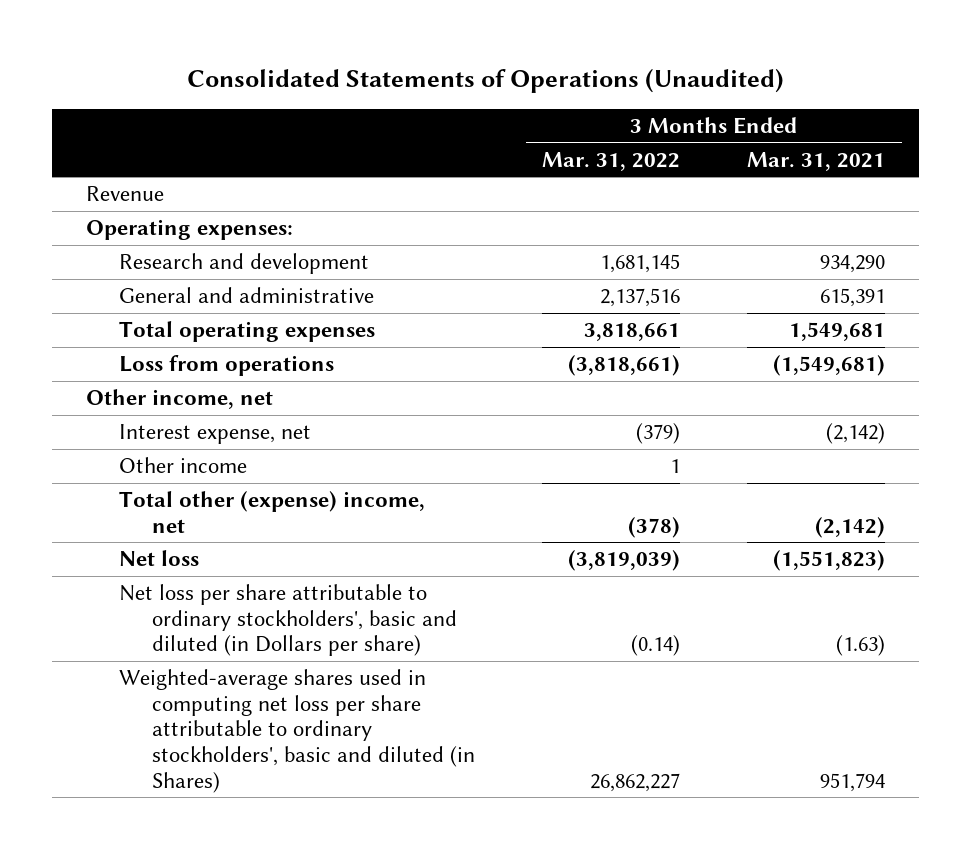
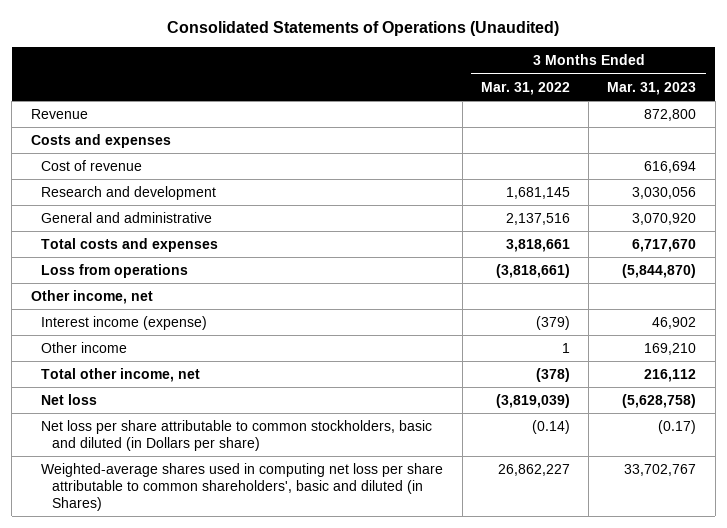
- | 3 Months Ended Mar. 31, 2022 | 3 Months Ended Mar. 31, 2021
+ | 3 Months Ended Mar. 31, 2022 | 3 Months Ended Mar. 31, 2023
- Operating expenses:
+ Costs and expenses
+ Cost of revenue | | 616,694
- Total operating expenses | 3,818,661 | 1,549,681
+ Total costs and expenses | 3,818,661 | 6,717,670
- Interest expense, net | (379) | (2,142)
+ Interest income (expense) | (379) | 46,902
- Total other (expense) income, net | (378) | (2,142)
+ Total other income, net | (378) | 216,112
- Net loss per share attributable to ordinary stockholders', basic and diluted (in Dollars per share) | (0.14) | (1.63)
- Weighted-average shares used in computing net loss per share attributable to ordinary stockholders', basic and diluted (in Shares) | 26,862,227 | 951,794
+ Net loss per share attributable to common stockholders, basic and diluted (in Dollars per share) | (0.14) | (0.17)
+ Weighted-average shares used in computing net loss per share attributable to common shareholders', basic and diluted (in Shares) | 26,862,227 | 33,702,767

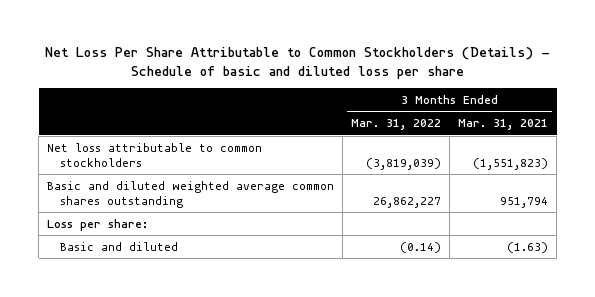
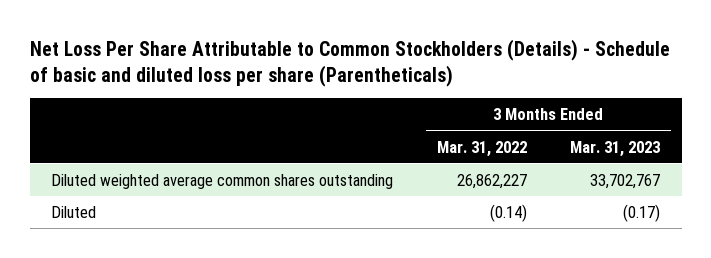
- Net Loss Per Share Attributable to Common Stockholders (Details) - Schedule of basic and diluted loss per share
+ Net Loss Per Share Attributable to Common Stockholders (Details) - Schedule of basic and diluted loss per share (Parentheticals)
- | 3 Months Ended Mar. 31, 2022 | 3 Months Ended Mar. 31, 2021
+ | 3 Months Ended Mar. 31, 2022 | 3 Months Ended Mar. 31, 2023
- Net loss attributable to common stockholders | (3,819,039) | (1,551,823)
- Basic and diluted weighted average common shares outstanding | 26,862,227 | 951,794
- Loss per share:
- Basic and diluted | (0.14) | (1.63)
+ Diluted weighted average common shares outstanding | 26,862,227 | 33,702,767
+ Diluted | (0.14) | (0.17)

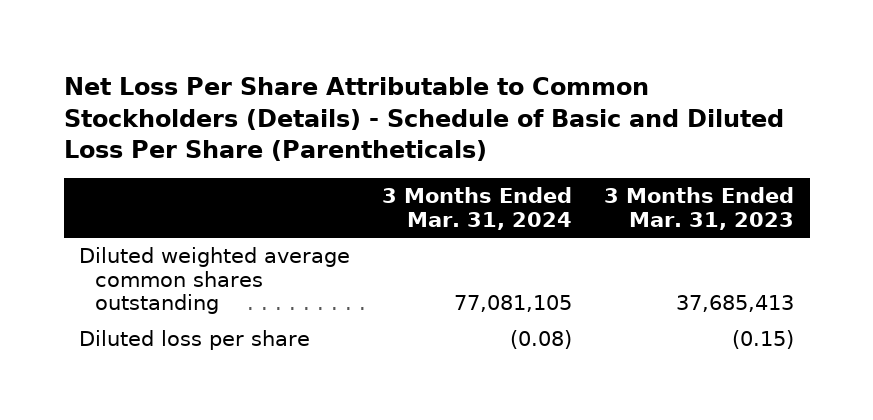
- Net Loss Per Share Attributable to Common Stockholders (Details) - Schedule of basic and diluted loss per share (Parentheticals)
+ Net Loss Per Share Attributable to Common Stockholders (Details) - Schedule of Basic and Diluted Loss Per Share (Parentheticals)
- | 3 Months Ended Mar. 31, 2022 | 3 Months Ended Mar. 31, 2023
+ | 3 Months Ended Mar. 31, 2024 | 3 Months Ended Mar. 31, 2023
- Diluted weighted average common shares outstanding | 26,862,227 | 33,702,767
- Diluted | (0.14) | (0.17)
+ Diluted weighted average common shares outstanding | 77,081,105 | 37,685,413
+ Diluted loss per share | (0.08) | (0.15)

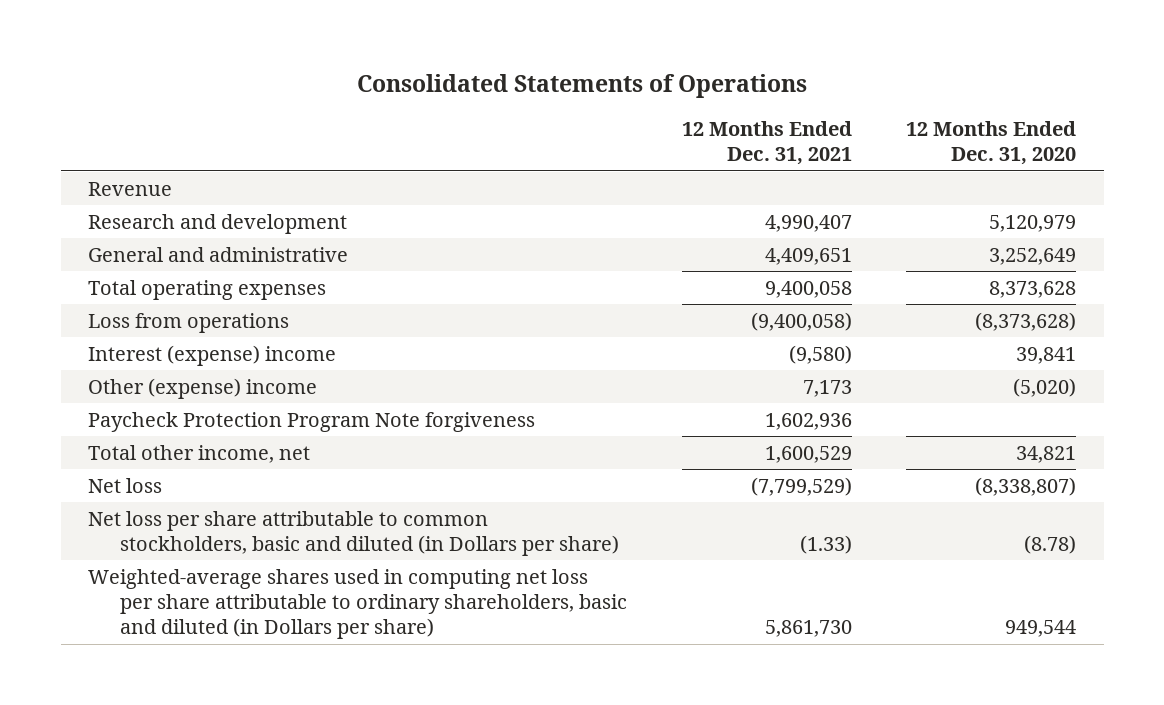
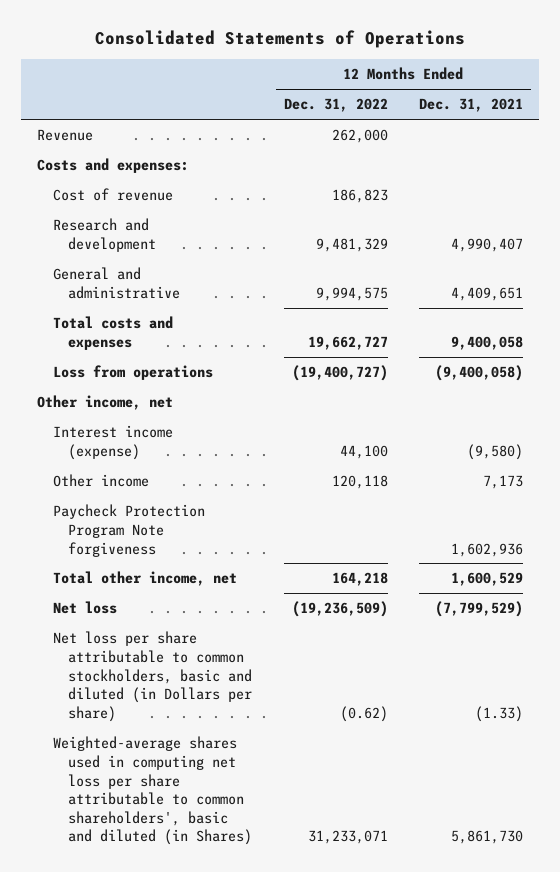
- | 12 Months Ended Dec. 31, 2021 | 12 Months Ended Dec. 31, 2020
+ | 12 Months Ended Dec. 31, 2022 | 12 Months Ended Dec. 31, 2021
+ Costs and expenses:
+ Cost of revenue | 186,823 |
- Total operating expenses | 9,400,058 | 8,373,628
+ Total costs and expenses | 19,662,727 | 9,400,058
- Interest (expense) income | (9,580) | 39,841
- Other (expense) income | 7,173 | (5,020)
+ Other income, net
+ Interest income (expense) | 44,100 | (9,580)
+ Other income | 120,118 | 7,173
- Weighted-average shares used in computing net loss per share attributable to ordinary shareholders, basic and diluted (in Dollars per share) | 5,861,730 | 949,544
+ Weighted-average shares used in computing net loss per share attributable to common shareholders', basic and diluted (in Shares) | 31,233,071 | 5,861,730

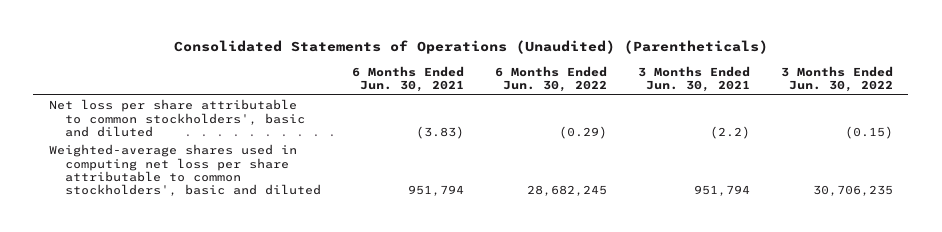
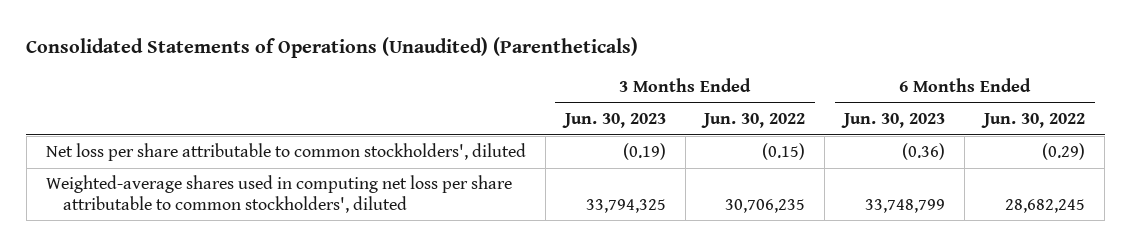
- | 6 Months Ended Jun. 30, 2021 | 6 Months Ended Jun. 30, 2022 | 3 Months Ended Jun. 30, 2021 | 3 Months Ended Jun. 30, 2022
+ | 3 Months Ended Jun. 30, 2023 | 3 Months Ended Jun. 30, 2022 | 6 Months Ended Jun. 30, 2023 | 6 Months Ended Jun. 30, 2022
- Net loss per share attributable to common stockholders', basic and diluted | (3.83) | (0.29) | (2.2) | (0.15)
- Weighted-average shares used in computing net loss per share attributable to common stockholders', basic and diluted | 951,794 | 28,682,245 | 951,794 | 30,706,235
+ Net loss per share attributable to common stockholders', diluted | (0.19) | (0.15) | (0.36) | (0.29)
+ Weighted-average shares used in computing net loss per share attributable to common stockholders', diluted | 33,794,325 | 30,706,235 | 33,748,799 | 28,682,245

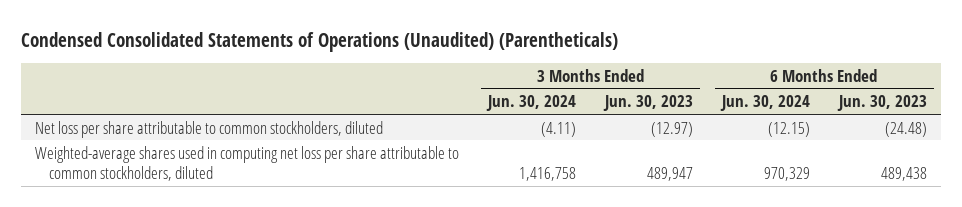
- Consolidated Statements of Operations (Unaudited) (Parentheticals)
+ Condensed Consolidated Statements of Operations (Unaudited) (Parentheticals)
- | 3 Months Ended Jun. 30, 2023 | 3 Months Ended Jun. 30, 2022 | 6 Months Ended Jun. 30, 2023 | 6 Months Ended Jun. 30, 2022
+ | 3 Months Ended Jun. 30, 2024 | 3 Months Ended Jun. 30, 2023 | 6 Months Ended Jun. 30, 2024 | 6 Months Ended Jun. 30, 2023
- Net loss per share attributable to common stockholders', diluted | (0.19) | (0.15) | (0.36) | (0.29)
- Weighted-average shares used in computing net loss per share attributable to common stockholders', diluted | 33,794,325 | 30,706,235 | 33,748,799 | 28,682,245
+ Net loss per share attributable to common stockholders, diluted | (4.11) | (12.97) | (12.15) | (24.48)
+ Weighted-average shares used in computing net loss per share attributable to common stockholders, diluted | 1,416,758 | 489,947 | 970,329 | 489,438

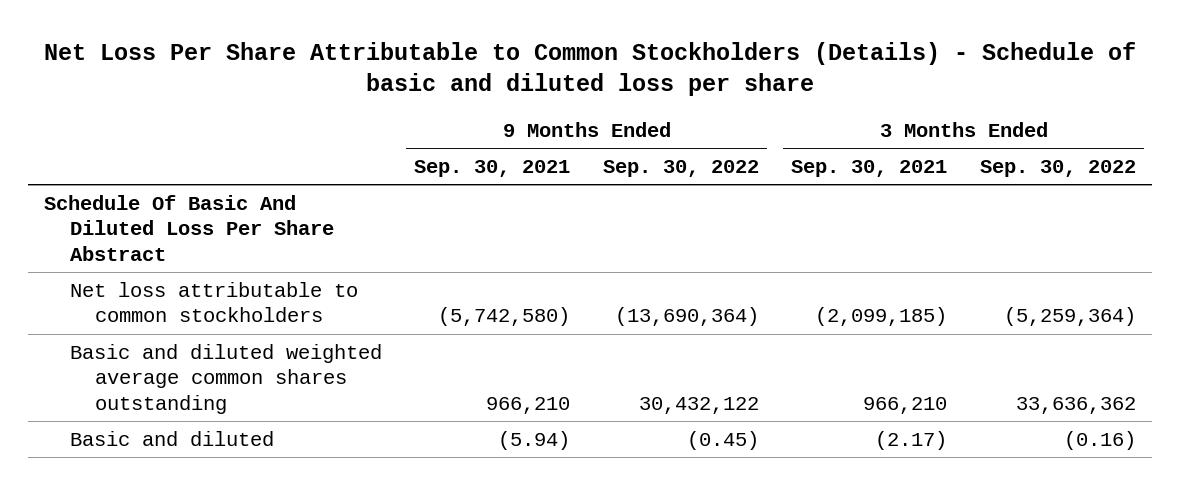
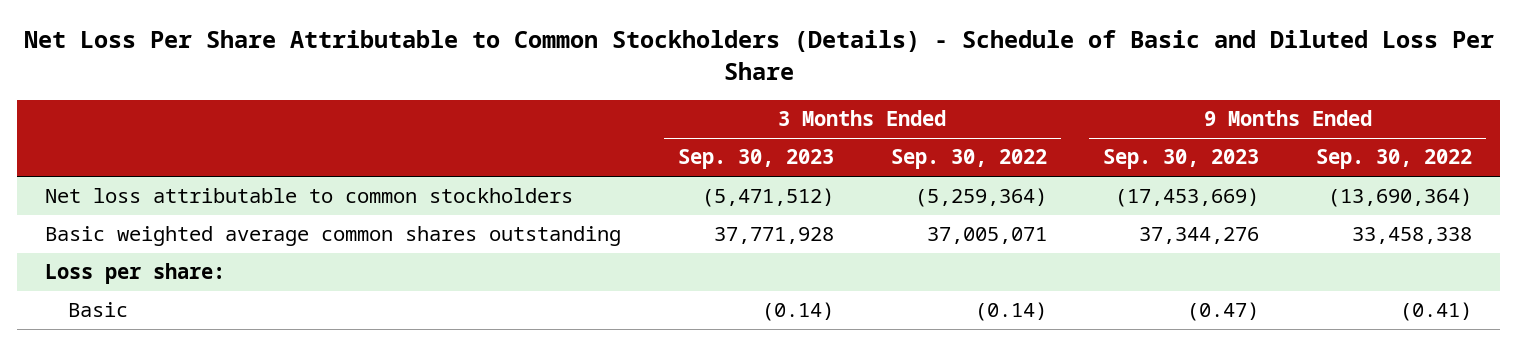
- Net Loss Per Share Attributable to Common Stockholders (Details) - Schedule of basic and diluted loss per share
+ Net Loss Per Share Attributable to Common Stockholders (Details) - Schedule of Basic and Diluted Loss Per Share
- | 9 Months Ended Sep. 30, 2021 | 9 Months Ended Sep. 30, 2022 | 3 Months Ended Sep. 30, 2021 | 3 Months Ended Sep. 30, 2022
+ | 3 Months Ended Sep. 30, 2023 | 3 Months Ended Sep. 30, 2022 | 9 Months Ended Sep. 30, 2023 | 9 Months Ended Sep. 30, 2022
- Schedule Of Basic And Diluted Loss Per Share Abstract
- Basic and diluted weighted average common shares outstanding | 966,210 | 30,432,122 | 966,210 | 33,636,362
- Basic and diluted | (5.94) | (0.45) | (2.17) | (0.16)
+ Basic weighted average common shares outstanding | 37,771,928 | 37,005,071 | 37,344,276 | 33,458,338
+ Loss per share:
+ Basic | (0.14) | (0.14) | (0.47) | (0.41)

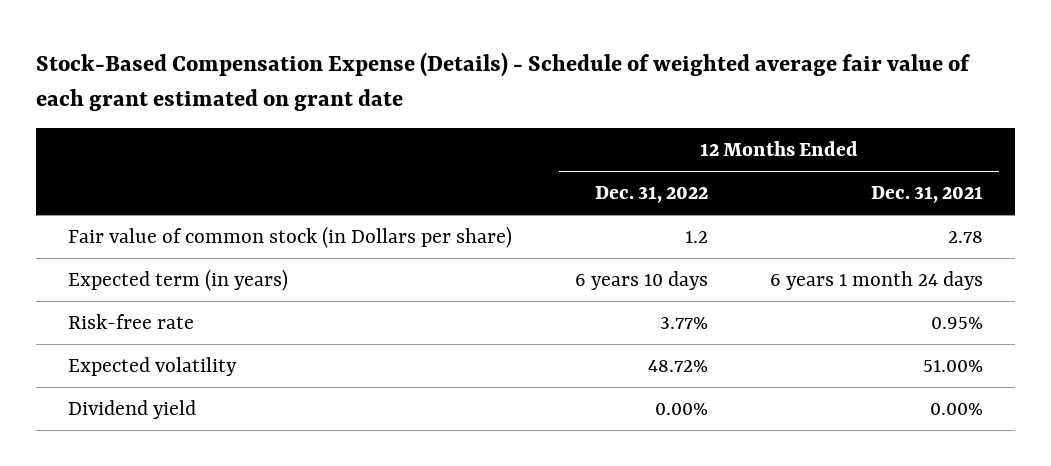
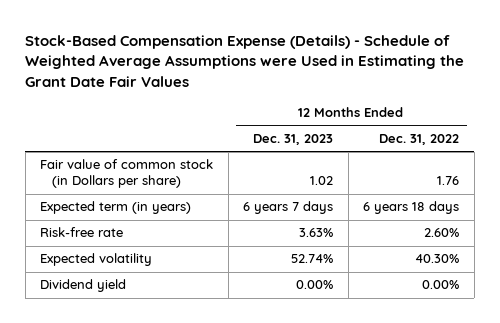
- Stock-Based Compensation Expense (Details) - Schedule of weighted average fair value of each grant estimated on grant date
+ Stock-Based Compensation Expense (Details) - Schedule of Weighted Average Assumptions were Used in Estimating the Grant Date Fair Values
- | 12 Months Ended Dec. 31, 2022 | 12 Months Ended Dec. 31, 2021
+ | 12 Months Ended Dec. 31, 2023 | 12 Months Ended Dec. 31, 2022
- Fair value of common stock (in Dollars per share) | 1.2 | 2.78
- Expected term (in years) | 6 years 10 days | 6 years 1 month 24 days
- Risk-free rate | 3.77% | 0.95%
- Expected volatility | 48.72% | 51.00%
+ Fair value of common stock (in Dollars per share) | 1.02 | 1.76
+ Expected term (in years) | 6 years 7 days | 6 years 18 days
+ Risk-free rate | 3.63% | 2.60%
+ Expected volatility | 52.74% | 40.30%

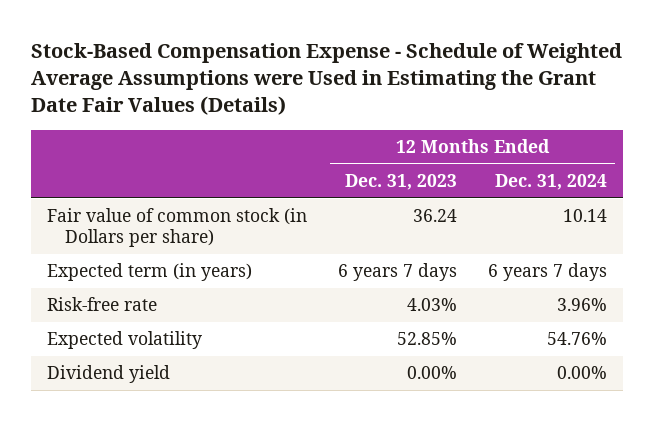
- Stock-Based Compensation Expense (Details) - Schedule of Weighted Average Assumptions were Used in Estimating the Grant Date Fair Values
+ Stock-Based Compensation Expense - Schedule of Weighted Average Assumptions were Used in Estimating the Grant Date Fair Values (Details)
- | 12 Months Ended Dec. 31, 2023 | 12 Months Ended Dec. 31, 2022
+ | 12 Months Ended Dec. 31, 2023 | 12 Months Ended Dec. 31, 2024
- Fair value of common stock (in Dollars per share) | 1.02 | 1.76
+ Fair value of common stock (in Dollars per share) | 36.24 | 10.14
- Risk-free rate | 3.63% | 2.60%
- Expected volatility | 52.74% | 40.30%
+ Risk-free rate | 4.03% | 3.96%
+ Expected volatility | 52.85% | 54.76%

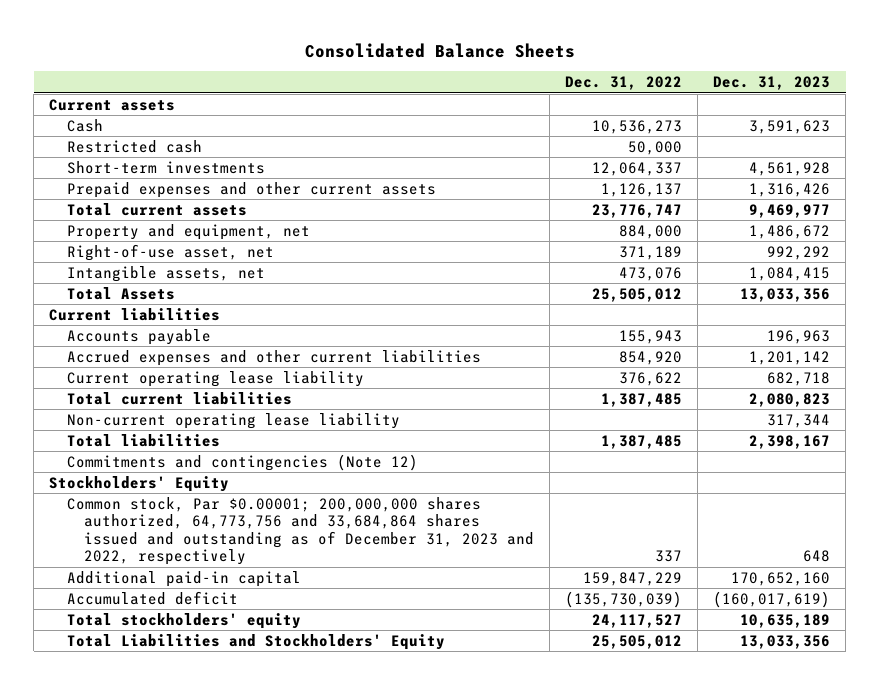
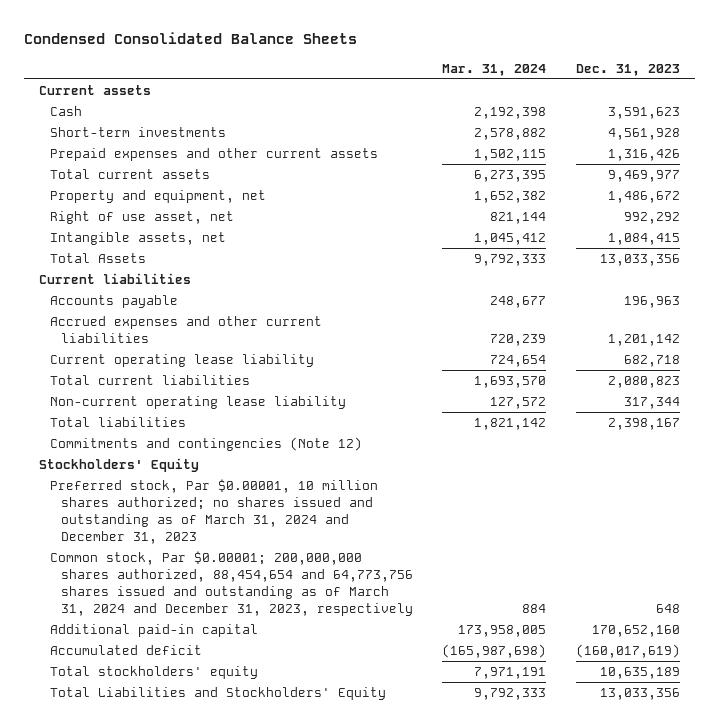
- Consolidated Balance Sheets
+ Condensed Consolidated Balance Sheets
- | Dec. 31, 2022 | Dec. 31, 2023
+ | Mar. 31, 2024 | Dec. 31, 2023
- Restricted cash | 50,000 |
- Right-of-use asset, net | 371,189 | 992,292
+ Right of use asset, net | 821,144 | 992,292
- Common stock, Par $0.00001; 200,000,000 shares authorized, 64,773,756 and 33,684,864 shares issued and outstanding as of December 31, 2023 and 2022, respectively | 337 | 648
+ Preferred stock, Par $0.00001, 10 million shares authorized; no shares issued and outstanding as of March 31, 2024 and December 31, 2023
+ Common stock, Par $0.00001; 200,000,000 shares authorized, 88,454,654 and 64,773,756 shares issued and outstanding as of March 31, 2024 and December 31, 2023, respectively | 884 | 648

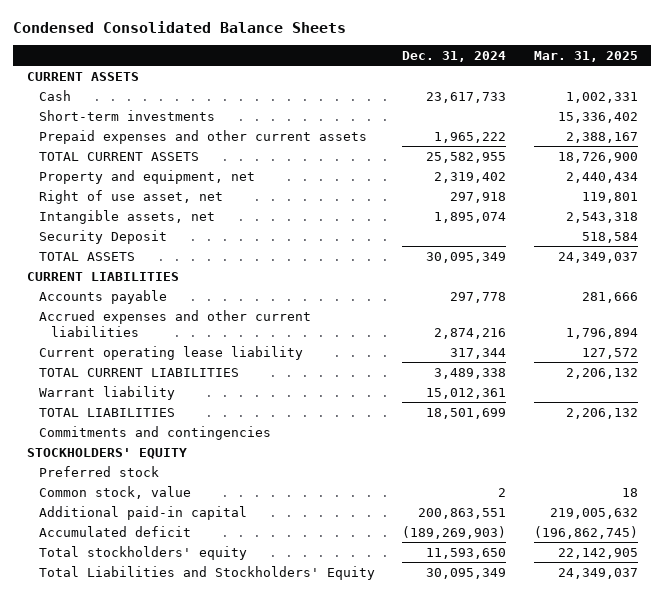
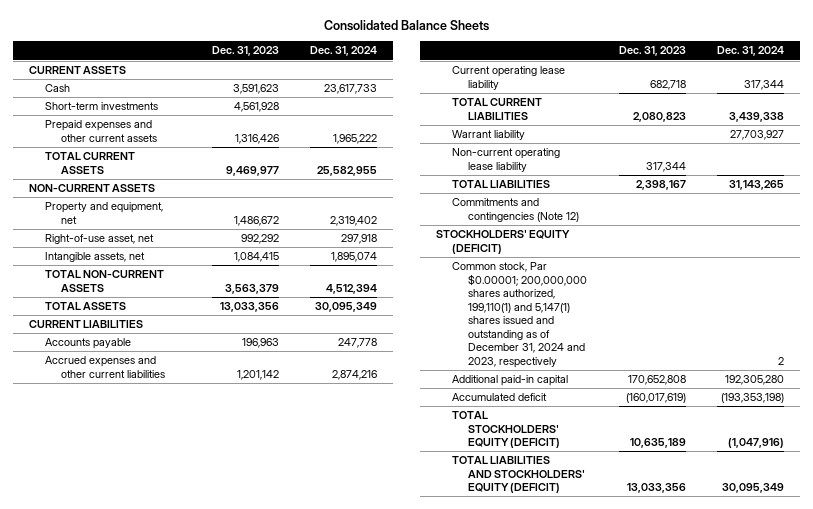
- Condensed Consolidated Balance Sheets
+ Consolidated Balance Sheets
- | Dec. 31, 2024 | Mar. 31, 2025
+ | Dec. 31, 2023 | Dec. 31, 2024
+ NON-CURRENT ASSETS
- Right of use asset, net | 297,918 | 119,801
+ Right-of-use asset, net | 992,292 | 297,918
- Security Deposit | | 518,584
+ TOTAL NON-CURRENT ASSETS | 3,563,379 | 4,512,394
- Accounts payable | 297,778 | 281,666
+ Accounts payable | 196,963 | 247,778
- TOTAL CURRENT LIABILITIES | 3,489,338 | 2,206,132
- Warrant liability | 15,012,361 |
- TOTAL LIABILITIES | 18,501,699 | 2,206,132
- Commitments and contingencies
- STOCKHOLDERS' EQUITY
- Preferred stock
- Common stock, value | 2 | 18
- Additional paid-in capital | 200,863,551 | 219,005,632
- Accumulated deficit | (189,269,903) | (196,862,745)
- Total stockholders' equity | 11,593,650 | 22,142,905
- Total Liabilities and Stockholders' Equity | 30,095,349 | 24,349,037
+ TOTAL CURRENT LIABILITIES | 2,080,823 | 3,439,338
+ Warrant liability | | 27,703,927
+ Non-current operating lease liability | 317,344 |
+ TOTAL LIABILITIES | 2,398,167 | 31,143,265
+ Commitments and contingencies (Note 12)
+ STOCKHOLDERS' EQUITY (DEFICIT)
+ Common stock, Par $0.00001; 200,000,000 shares authorized, 199,110(1) and 5,147(1) shares issued and outstanding as of December 31, 2024 and 2023, respectively | | 2
+ Additional paid-in capital | 170,652,808 | 192,305,280
+ Accumulated deficit | (160,017,619) | (193,353,198)
+ TOTAL STOCKHOLDERS' EQUITY (DEFICIT) | 10,635,189 | (1,047,916)
+ TOTAL LIABILITIES AND STOCKHOLDERS' EQUITY (DEFICIT) | 13,033,356 | 30,095,349

